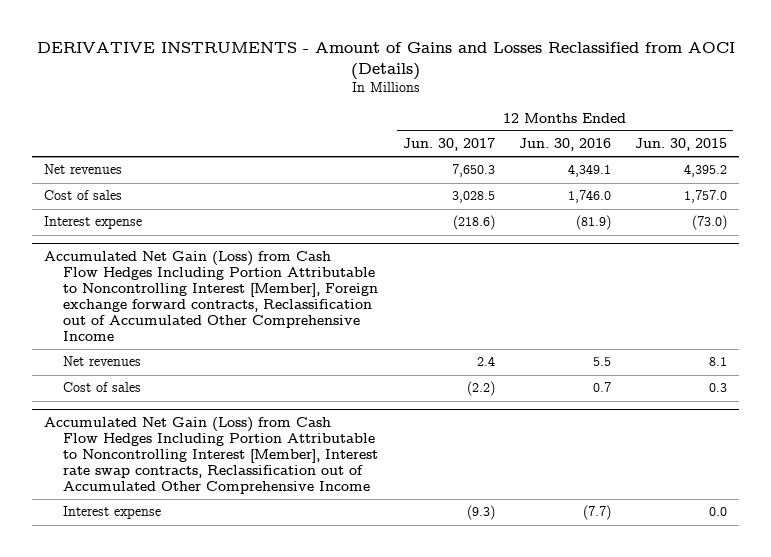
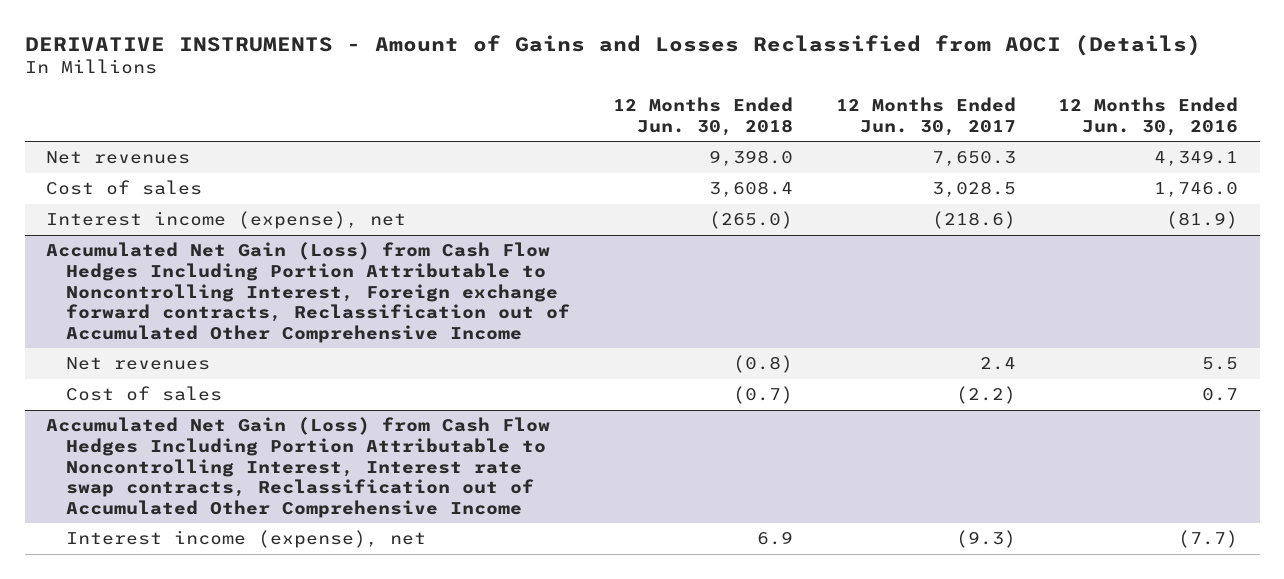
- | 12 Months Ended Jun. 30, 2017 | 12 Months Ended Jun. 30, 2016 | 12 Months Ended Jun. 30, 2015
+ | 12 Months Ended Jun. 30, 2018 | 12 Months Ended Jun. 30, 2017 | 12 Months Ended Jun. 30, 2016
- Interest expense | (218.6) | (81.9) | (73.0)
- Accumulated Net Gain (Loss) from Cash Flow Hedges Including Portion Attributable to Noncontrolling Interest [Member], Foreign exchange forward contracts, Reclassification out of Accumulated Other Comprehensive Income
+ Interest income (expense), net | (265.0) | (218.6) | (81.9)
+ Accumulated Net Gain (Loss) from Cash Flow Hedges Including Portion Attributable to Noncontrolling Interest, Foreign exchange forward contracts, Reclassification out of Accumulated Other Comprehensive Income
- Accumulated Net Gain (Loss) from Cash Flow Hedges Including Portion Attributable to Noncontrolling Interest [Member], Interest rate swap contracts, Reclassification out of Accumulated Other Comprehensive Income
- Interest expense | (9.3) | (7.7) | 0.0
+ Accumulated Net Gain (Loss) from Cash Flow Hedges Including Portion Attributable to Noncontrolling Interest, Interest rate swap contracts, Reclassification out of Accumulated Other Comprehensive Income
+ Interest income (expense), net | 6.9 | (9.3) | (7.7)

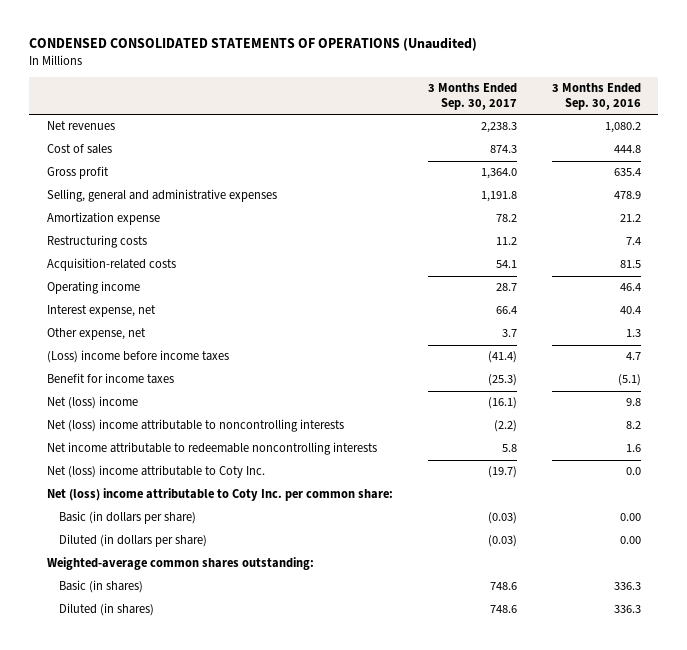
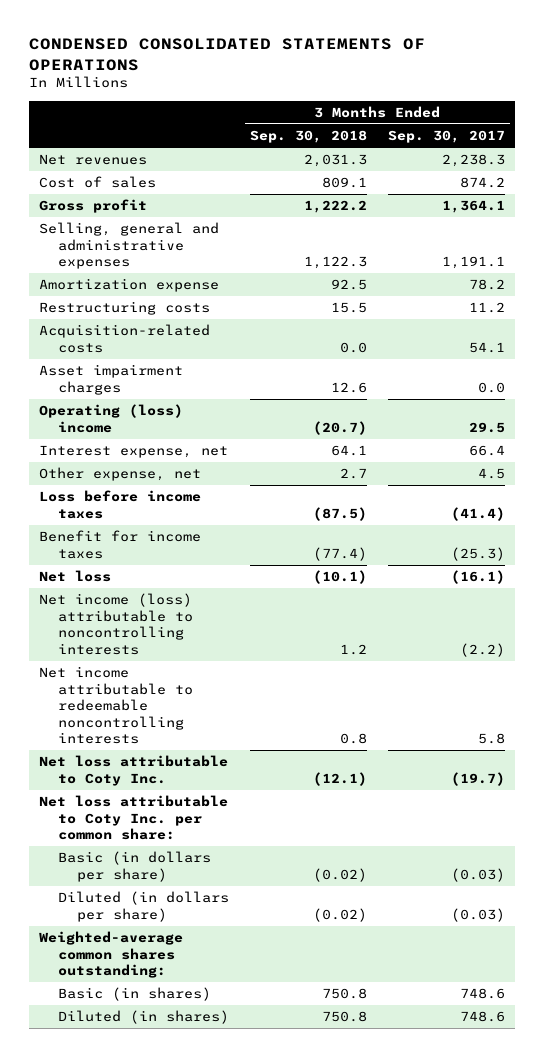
- CONDENSED CONSOLIDATED STATEMENTS OF OPERATIONS (Unaudited)
+ CONDENSED CONSOLIDATED STATEMENTS OF OPERATIONS
- | 3 Months Ended Sep. 30, 2017 | 3 Months Ended Sep. 30, 2016
+ | 3 Months Ended Sep. 30, 2018 | 3 Months Ended Sep. 30, 2017
- Cost of sales | 874.3 | 444.8
- Gross profit | 1,364.0 | 635.4
- Selling, general and administrative expenses | 1,191.8 | 478.9
+ Cost of sales | 809.1 | 874.2
+ Gross profit | 1,222.2 | 1,364.1
+ Selling, general and administrative expenses | 1,122.3 | 1,191.1
- Operating income | 28.7 | 46.4
+ Asset impairment charges | 12.6 | 0.0
+ Operating (loss) income | (20.7) | 29.5
- Other expense, net | 3.7 | 1.3
- (Loss) income before income taxes | (41.4) | 4.7
+ Other expense, net | 2.7 | 4.5
+ Loss before income taxes | (87.5) | (41.4)
- Net (loss) income | (16.1) | 9.8
- Net (loss) income attributable to noncontrolling interests | (2.2) | 8.2
+ Net loss | (10.1) | (16.1)
+ Net income (loss) attributable to noncontrolling interests | 1.2 | (2.2)
- Net (loss) income attributable to Coty Inc. | (19.7) | 0.0
- Net (loss) income attributable to Coty Inc. per common share:
+ Net loss attributable to Coty Inc. | (12.1) | (19.7)
+ Net loss attributable to Coty Inc. per common share:

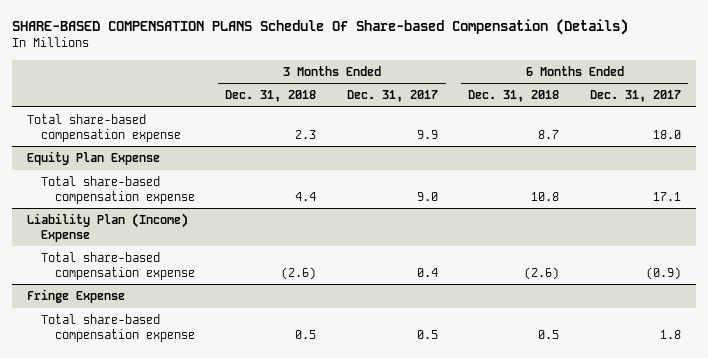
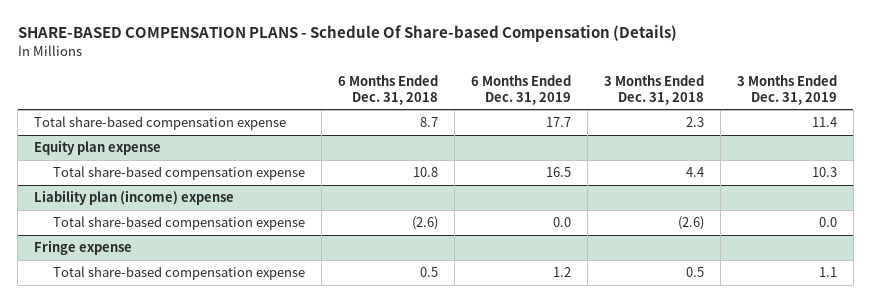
- SHARE-BASED COMPENSATION PLANS Schedule Of Share-based Compensation (Details)
+ SHARE-BASED COMPENSATION PLANS - Schedule Of Share-based Compensation (Details)
- | 3 Months Ended Dec. 31, 2018 | 3 Months Ended Dec. 31, 2017 | 6 Months Ended Dec. 31, 2018 | 6 Months Ended Dec. 31, 2017
+ | 6 Months Ended Dec. 31, 2018 | 6 Months Ended Dec. 31, 2019 | 3 Months Ended Dec. 31, 2018 | 3 Months Ended Dec. 31, 2019
- Equity Plan Expense
+ Equity plan expense
- Liability Plan (Income) Expense
+ Liability plan (income) expense
- Fringe Expense
+ Fringe expense

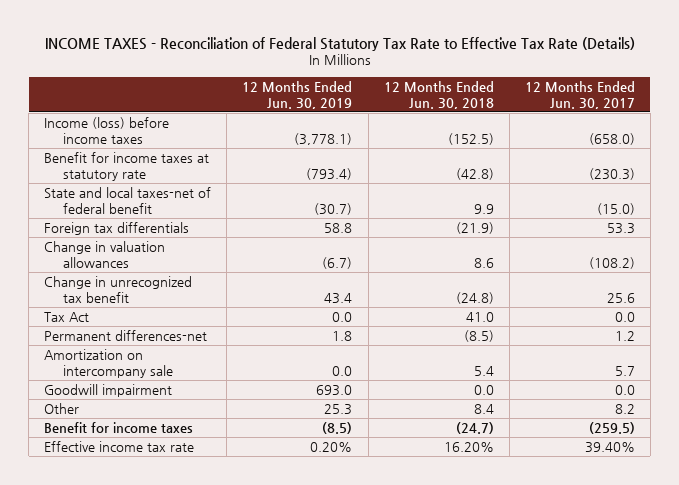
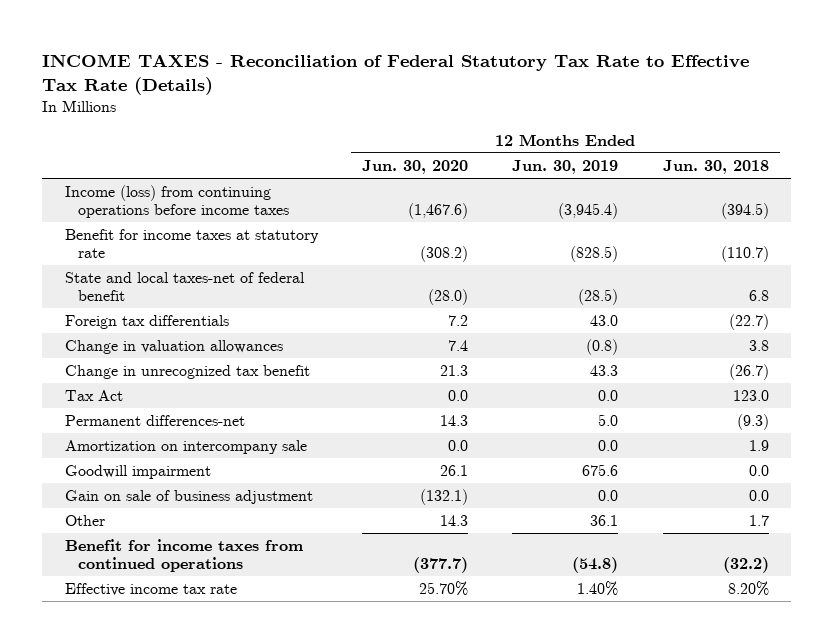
- | 12 Months Ended Jun. 30, 2019 | 12 Months Ended Jun. 30, 2018 | 12 Months Ended Jun. 30, 2017
+ | 12 Months Ended Jun. 30, 2020 | 12 Months Ended Jun. 30, 2019 | 12 Months Ended Jun. 30, 2018
- Income (loss) before income taxes | (3,778.1) | (152.5) | (658.0)
- Benefit for income taxes at statutory rate | (793.4) | (42.8) | (230.3)
- State and local taxes-net of federal benefit | (30.7) | 9.9 | (15.0)
- Foreign tax differentials | 58.8 | (21.9) | 53.3
- Change in valuation allowances | (6.7) | 8.6 | (108.2)
- Change in unrecognized tax benefit | 43.4 | (24.8) | 25.6
- Tax Act | 0.0 | 41.0 | 0.0
- Permanent differences-net | 1.8 | (8.5) | 1.2
- Amortization on intercompany sale | 0.0 | 5.4 | 5.7
- Goodwill impairment | 693.0 | 0.0 | 0.0
- Other | 25.3 | 8.4 | 8.2
- Benefit for income taxes | (8.5) | (24.7) | (259.5)
- Effective income tax rate | 0.20% | 16.20% | 39.40%
+ Income (loss) from continuing operations before income taxes | (1,467.6) | (3,945.4) | (394.5)
+ Benefit for income taxes at statutory rate | (308.2) | (828.5) | (110.7)
+ State and local taxes-net of federal benefit | (28.0) | (28.5) | 6.8
+ Foreign tax differentials | 7.2 | 43.0 | (22.7)
+ Change in valuation allowances | 7.4 | (0.8) | 3.8
+ Change in unrecognized tax benefit | 21.3 | 43.3 | (26.7)
+ Tax Act | 0.0 | 0.0 | 123.0
+ Permanent differences-net | 14.3 | 5.0 | (9.3)
+ Amortization on intercompany sale | 0.0 | 0.0 | 1.9
+ Goodwill impairment | 26.1 | 675.6 | 0.0
+ Gain on sale of business adjustment | (132.1) | 0.0 | 0.0
+ Other | 14.3 | 36.1 | 1.7
+ Benefit for income taxes from continued operations | (377.7) | (54.8) | (32.2)
+ Effective income tax rate | 25.70% | 1.40% | 8.20%

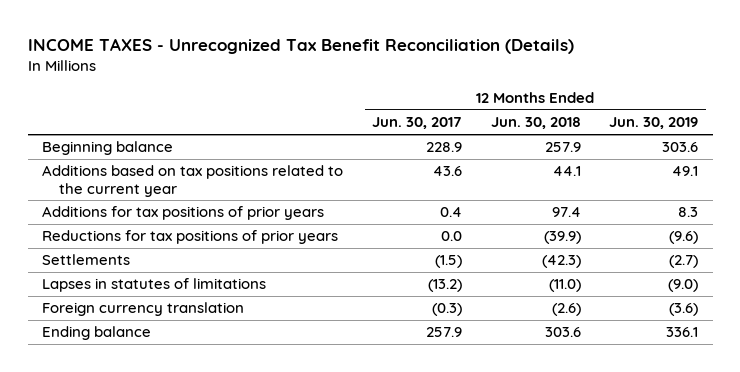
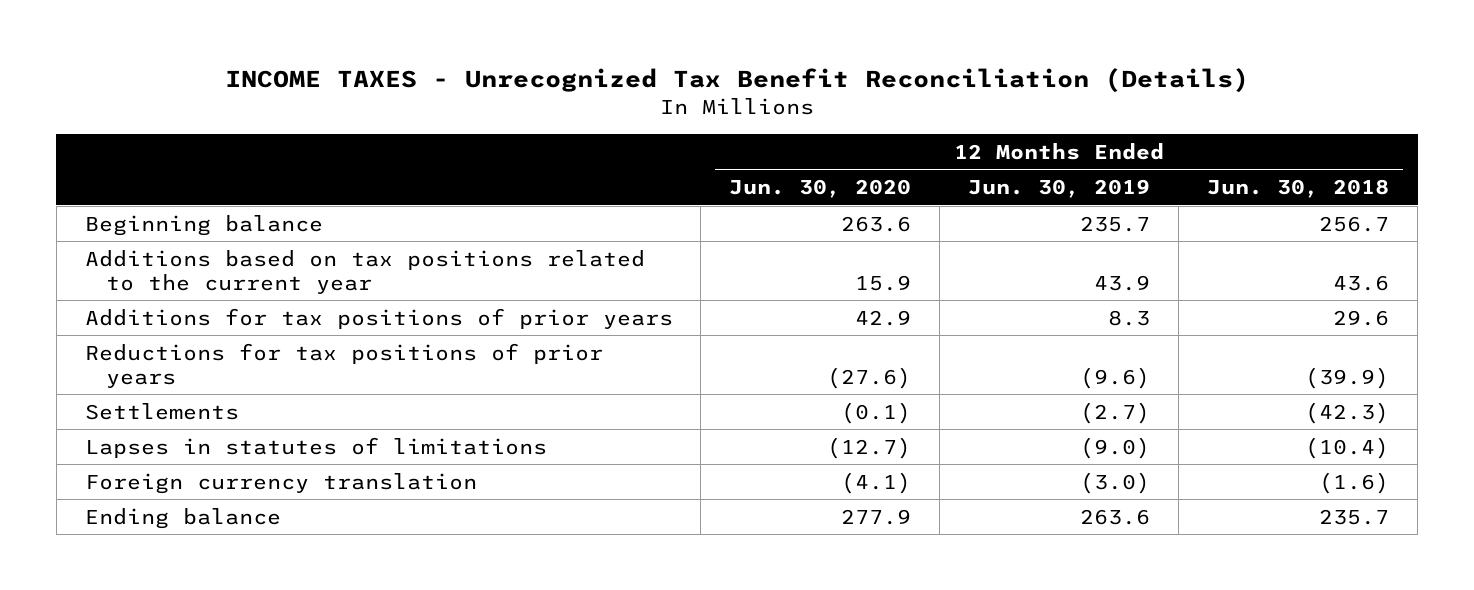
- | 12 Months Ended Jun. 30, 2017 | 12 Months Ended Jun. 30, 2018 | 12 Months Ended Jun. 30, 2019
+ | 12 Months Ended Jun. 30, 2020 | 12 Months Ended Jun. 30, 2019 | 12 Months Ended Jun. 30, 2018
- Beginning balance | 228.9 | 257.9 | 303.6
- Additions based on tax positions related to the current year | 43.6 | 44.1 | 49.1
- Additions for tax positions of prior years | 0.4 | 97.4 | 8.3
+ Beginning balance | 263.6 | 235.7 | 256.7
+ Additions based on tax positions related to the current year | 15.9 | 43.9 | 43.6
+ Additions for tax positions of prior years | 42.9 | 8.3 | 29.6
- Lapses in statutes of limitations | (13.2) | (11.0) | (9.0)
- Foreign currency translation | (0.3) | (2.6) | (3.6)
- Ending balance | 257.9 | 303.6 | 336.1
+ Lapses in statutes of limitations | (12.7) | (9.0) | (10.4)
+ Foreign currency translation | (4.1) | (3.0) | (1.6)
+ Ending balance | 277.9 | 263.6 | 235.7

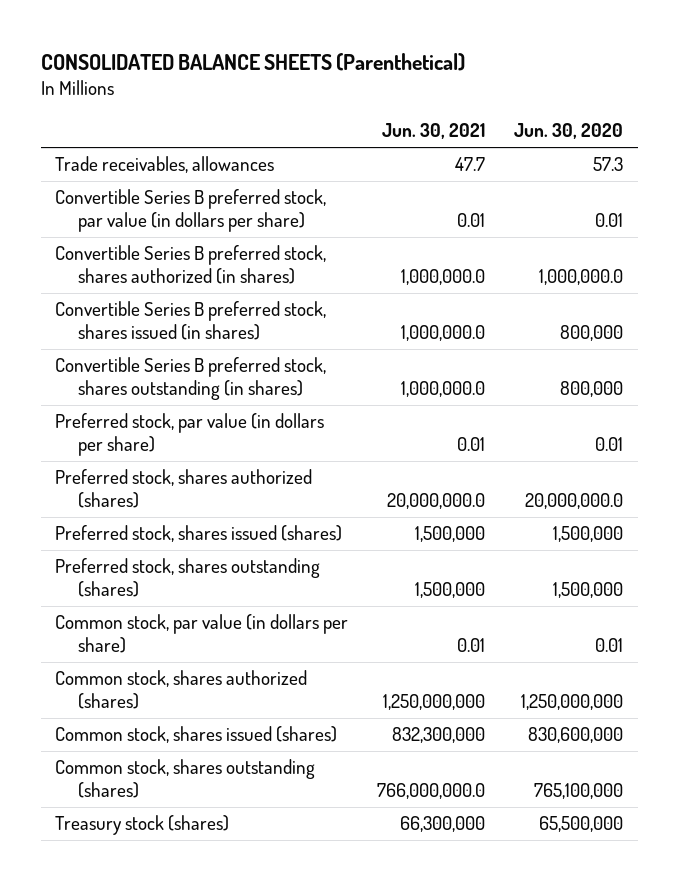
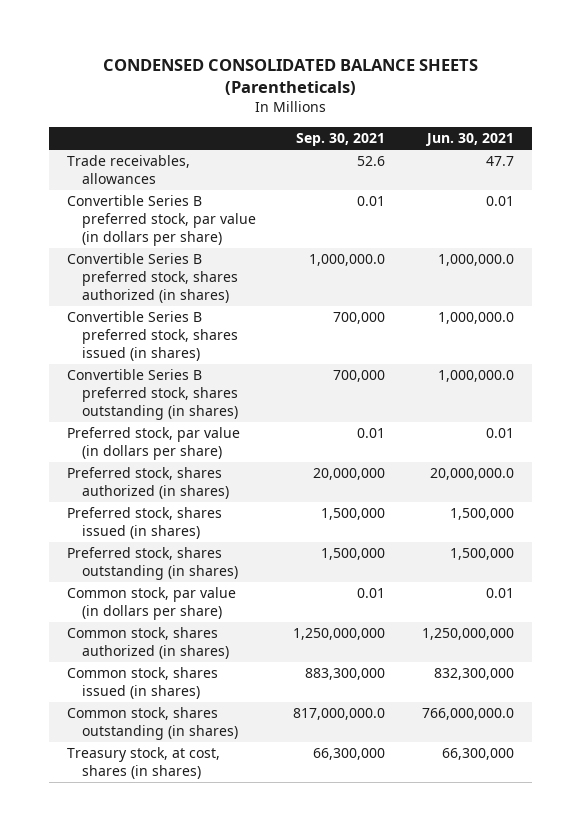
- CONSOLIDATED BALANCE SHEETS (Parenthetical)
+ CONDENSED CONSOLIDATED BALANCE SHEETS (Parentheticals)
- | Jun. 30, 2021 | Jun. 30, 2020
+ | Sep. 30, 2021 | Jun. 30, 2021
- Preferred stock, shares authorized (shares) | 20,000,000.0 | 20,000,000.0
- Preferred stock, shares issued (shares) | 1,500,000 | 1,500,000
- Preferred stock, shares outstanding (shares) | 1,500,000 | 1,500,000
+ Preferred stock, shares authorized (in shares) | 20,000,000 | 20,000,000.0
+ Preferred stock, shares issued (in shares) | 1,500,000 | 1,500,000
+ Preferred stock, shares outstanding (in shares) | 1,500,000 | 1,500,000
- Common stock, shares authorized (shares) | 1,250,000,000 | 1,250,000,000
- Common stock, shares issued (shares) | 832,300,000 | 830,600,000
- Common stock, shares outstanding (shares) | 766,000,000.0 | 765,100,000
- Treasury stock (shares) | 66,300,000 | 65,500,000
+ Common stock, shares authorized (in shares) | 1,250,000,000 | 1,250,000,000
+ Common stock, shares issued (in shares) | 883,300,000 | 832,300,000
+ Common stock, shares outstanding (in shares) | 817,000,000.0 | 766,000,000.0
+ Treasury stock, at cost, shares (in shares) | 66,300,000 | 66,300,000

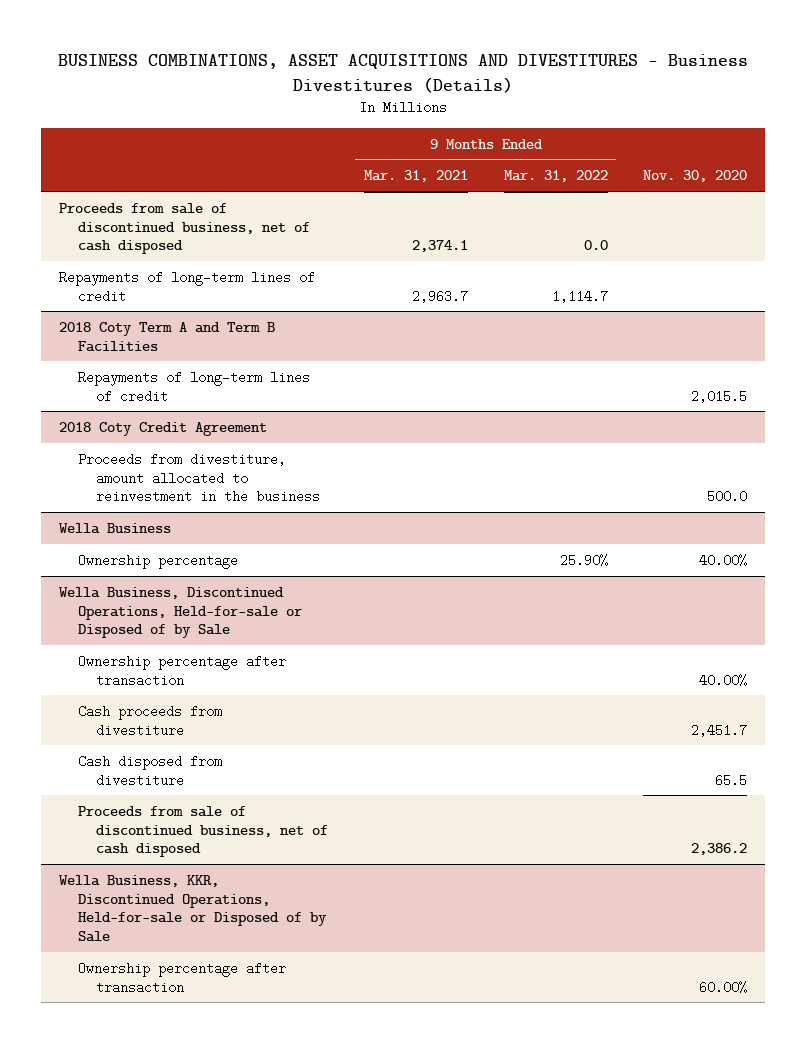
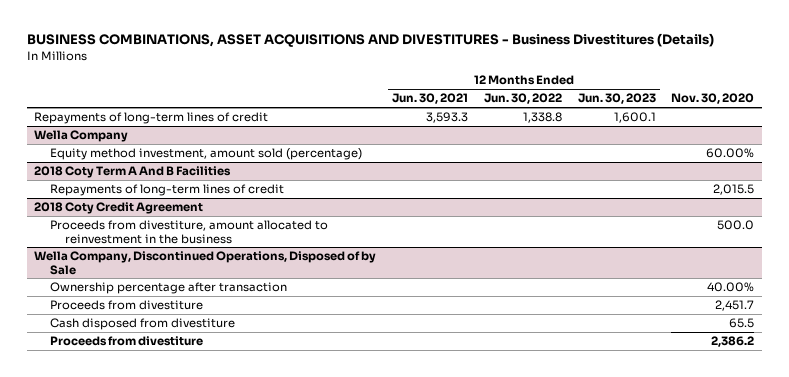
- | 9 Months Ended Mar. 31, 2021 | 9 Months Ended Mar. 31, 2022 | Nov. 30, 2020
+ | 12 Months Ended Jun. 30, 2021 | 12 Months Ended Jun. 30, 2022 | 12 Months Ended Jun. 30, 2023 | Nov. 30, 2020
- Proceeds from sale of discontinued business, net of cash disposed | 2,374.1 | 0.0 |
- 2018 Coty Term A and Term B Facilities
+ Wella Company
+ Equity method investment, amount sold (percentage) | | | | 60.00%
+ 2018 Coty Term A And B Facilities
- Wella Business
- Ownership percentage | | 25.90% | 40.00%
- Wella Business, Discontinued Operations, Held-for-sale or Disposed of by Sale
+ Wella Company, Discontinued Operations, Disposed of by Sale
- Cash proceeds from divestiture | | | 2,451.7
+ Proceeds from divestiture | | | | 2,451.7
- Proceeds from sale of discontinued business, net of cash disposed | | | 2,386.2
- Wella Business, KKR, Discontinued Operations, Held-for-sale or Disposed of by Sale
- Ownership percentage after transaction | | | 60.00%
+ Proceeds from divestiture | | | | 2,386.2

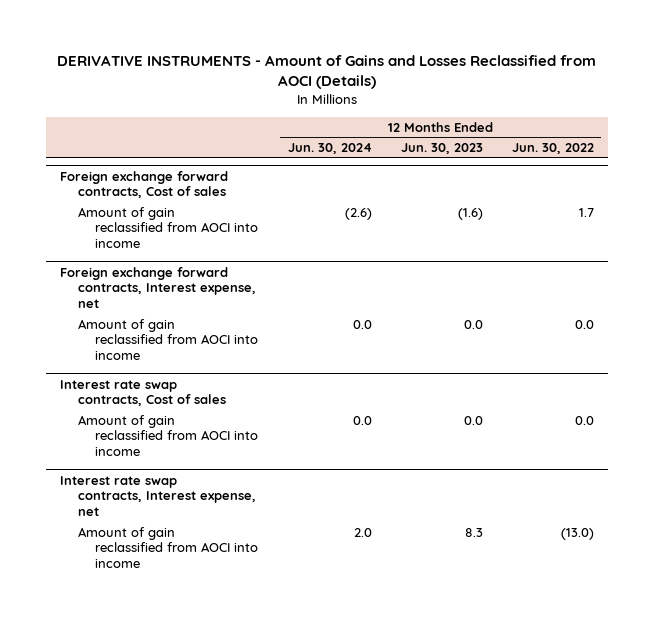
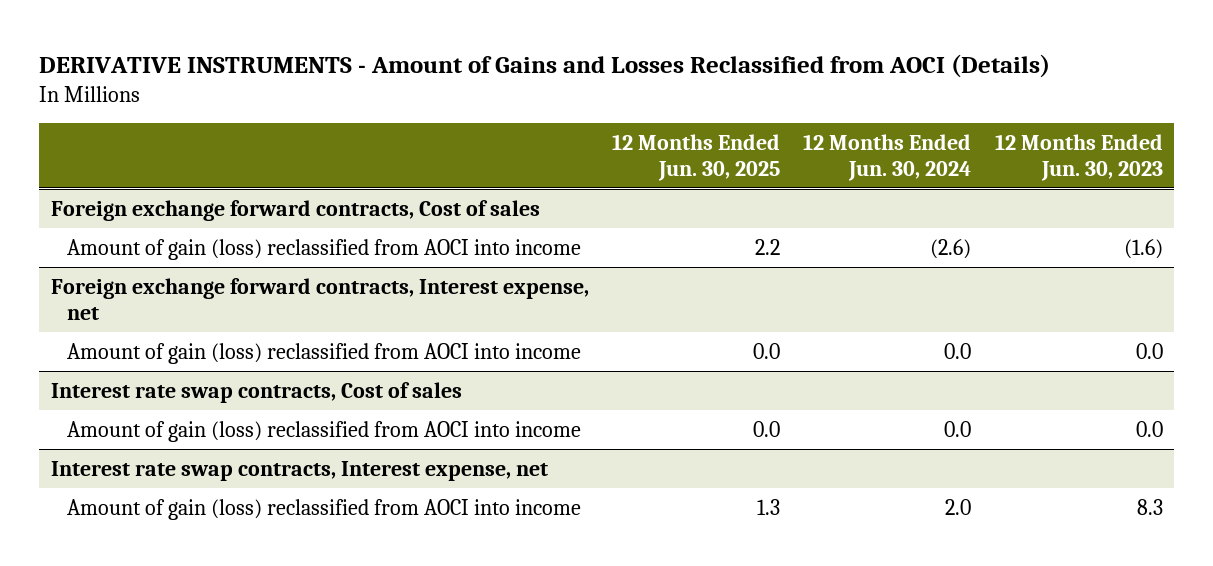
- | 12 Months Ended Jun. 30, 2024 | 12 Months Ended Jun. 30, 2023 | 12 Months Ended Jun. 30, 2022
+ | 12 Months Ended Jun. 30, 2025 | 12 Months Ended Jun. 30, 2024 | 12 Months Ended Jun. 30, 2023
@ Foreign exchange forward contracts, Cost of sales
- Amount of gain reclassified from AOCI into income | (2.6) | (1.6) | 1.7
+ Amount of gain (loss) reclassified from AOCI into income | 2.2 | (2.6) | (1.6)
@ Foreign exchange forward contracts, Interest expense, net
- Amount of gain reclassified from AOCI into income | 0.0 | 0.0 | 0.0
+ Amount of gain (loss) reclassified from AOCI into income | 0.0 | 0.0 | 0.0
@ Interest rate swap contracts, Cost of sales
- Amount of gain reclassified from AOCI into income | 0.0 | 0.0 | 0.0
+ Amount of gain (loss) reclassified from AOCI into income | 0.0 | 0.0 | 0.0
@ Interest rate swap contracts, Interest expense, net
- Amount of gain reclassified from AOCI into income | 2.0 | 8.3 | (13.0)
+ Amount of gain (loss) reclassified from AOCI into income | 1.3 | 2.0 | 8.3

